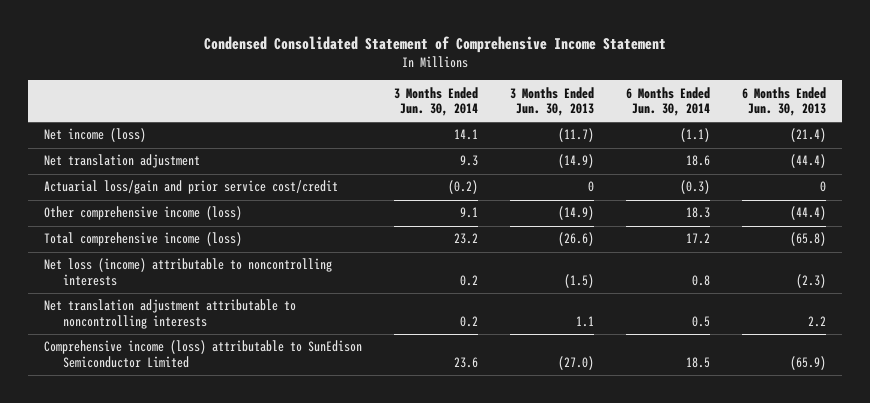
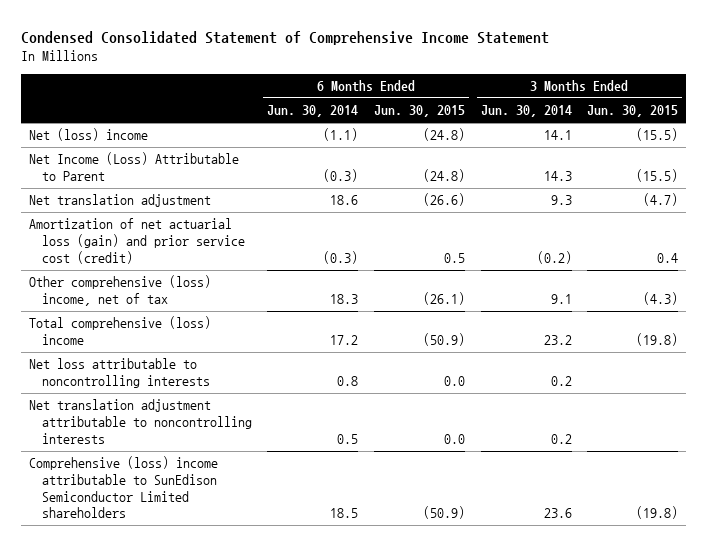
- | 3 Months Ended Jun. 30, 2014 | 3 Months Ended Jun. 30, 2013 | 6 Months Ended Jun. 30, 2014 | 6 Months Ended Jun. 30, 2013
+ | 6 Months Ended Jun. 30, 2014 | 6 Months Ended Jun. 30, 2015 | 3 Months Ended Jun. 30, 2014 | 3 Months Ended Jun. 30, 2015
- Net income (loss) | 14.1 | (11.7) | (1.1) | (21.4)
+ Net (loss) income | (1.1) | (24.8) | 14.1 | (15.5)
+ Net Income (Loss) Attributable to Parent | (0.3) | (24.8) | 14.3 | (15.5)
- Actuarial loss/gain and prior service cost/credit | (0.2) | 0 | (0.3) | 0
- Other comprehensive income (loss) | 9.1 | (14.9) | 18.3 | (44.4)
- Total comprehensive income (loss) | 23.2 | (26.6) | 17.2 | (65.8)
- Net loss (income) attributable to noncontrolling interests | 0.2 | (1.5) | 0.8 | (2.3)
+ Amortization of net actuarial loss (gain) and prior service cost (credit) | (0.3) | 0.5 | (0.2) | 0.4
+ Other comprehensive (loss) income, net of tax | 18.3 | (26.1) | 9.1 | (4.3)
+ Total comprehensive (loss) income | 17.2 | (50.9) | 23.2 | (19.8)
+ Net loss attributable to noncontrolling interests | 0.8 | 0.0 | 0.2 |
- Comprehensive income (loss) attributable to SunEdison Semiconductor Limited | 23.6 | (27.0) | 18.5 | (65.9)
+ Comprehensive (loss) income attributable to SunEdison Semiconductor Limited shareholders | 18.5 | (50.9) | 23.6 | (19.8)

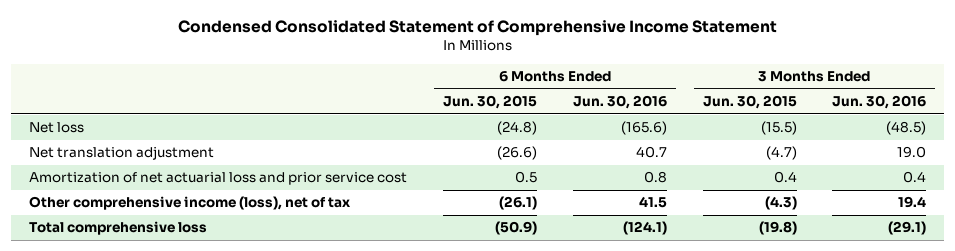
- | 6 Months Ended Jun. 30, 2014 | 6 Months Ended Jun. 30, 2015 | 3 Months Ended Jun. 30, 2014 | 3 Months Ended Jun. 30, 2015
+ | 6 Months Ended Jun. 30, 2015 | 6 Months Ended Jun. 30, 2016 | 3 Months Ended Jun. 30, 2015 | 3 Months Ended Jun. 30, 2016
- Net (loss) income | (1.1) | (24.8) | 14.1 | (15.5)
- Net Income (Loss) Attributable to Parent | (0.3) | (24.8) | 14.3 | (15.5)
+ Net loss | (24.8) | (165.6) | (15.5) | (48.5)
- Amortization of net actuarial loss (gain) and prior service cost (credit) | (0.3) | 0.5 | (0.2) | 0.4
- Other comprehensive (loss) income, net of tax | 18.3 | (26.1) | 9.1 | (4.3)
- Total comprehensive (loss) income | 17.2 | (50.9) | 23.2 | (19.8)
- Net loss attributable to noncontrolling interests | 0.8 | 0.0 | 0.2 |
- Net translation adjustment attributable to noncontrolling interests | 0.5 | 0.0 | 0.2 |
- Comprehensive (loss) income attributable to SunEdison Semiconductor Limited shareholders | 18.5 | (50.9) | 23.6 | (19.8)
+ Amortization of net actuarial loss and prior service cost | 0.5 | 0.8 | 0.4 | 0.4
+ Other comprehensive income (loss), net of tax | (26.1) | 41.5 | (4.3) | 19.4
+ Total comprehensive loss | (50.9) | (124.1) | (19.8) | (29.1)

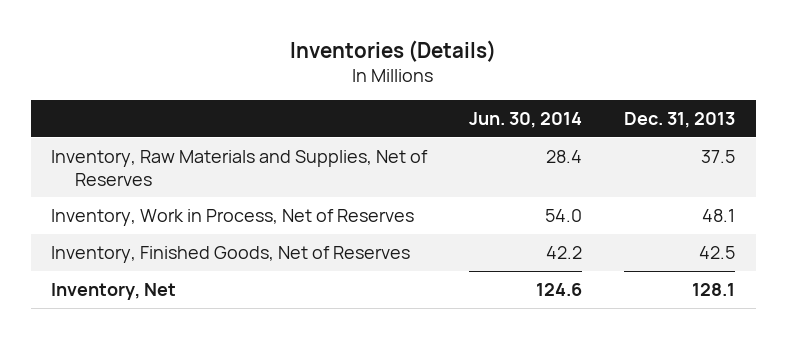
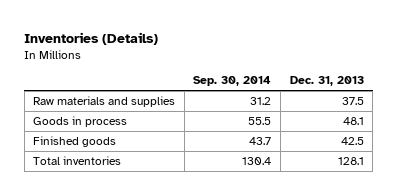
- | Jun. 30, 2014 | Dec. 31, 2013
+ | Sep. 30, 2014 | Dec. 31, 2013
- Inventory, Raw Materials and Supplies, Net of Reserves | 28.4 | 37.5
- Inventory, Work in Process, Net of Reserves | 54.0 | 48.1
- Inventory, Finished Goods, Net of Reserves | 42.2 | 42.5
- Inventory, Net | 124.6 | 128.1
+ Raw materials and supplies | 31.2 | 37.5
+ Goods in process | 55.5 | 48.1
+ Finished goods | 43.7 | 42.5
+ Total inventories | 130.4 | 128.1

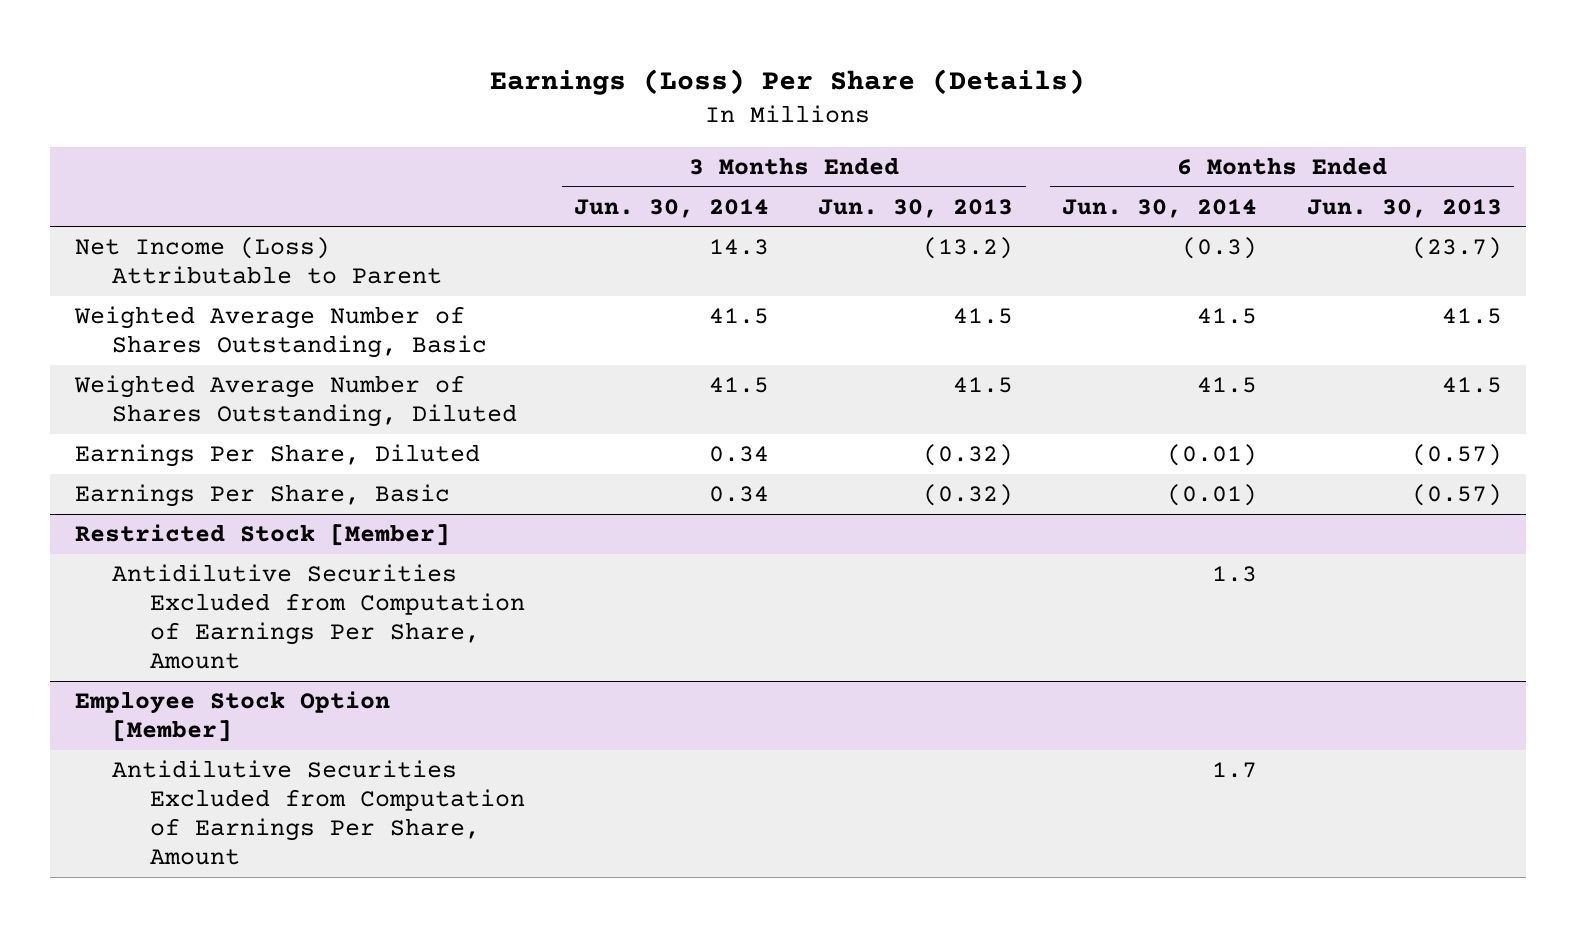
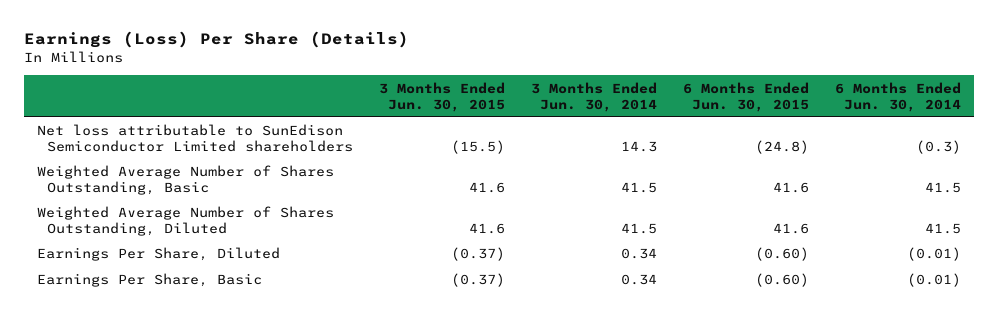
- | 3 Months Ended Jun. 30, 2014 | 3 Months Ended Jun. 30, 2013 | 6 Months Ended Jun. 30, 2014 | 6 Months Ended Jun. 30, 2013
+ | 3 Months Ended Jun. 30, 2015 | 3 Months Ended Jun. 30, 2014 | 6 Months Ended Jun. 30, 2015 | 6 Months Ended Jun. 30, 2014
- Net Income (Loss) Attributable to Parent | 14.3 | (13.2) | (0.3) | (23.7)
+ Net loss attributable to SunEdison Semiconductor Limited shareholders | (15.5) | 14.3 | (24.8) | (0.3)
- Restricted Stock [Member]
- Antidilutive Securities Excluded from Computation of Earnings Per Share, Amount | | | 1.3 |
- Employee Stock Option [Member]
- Antidilutive Securities Excluded from Computation of Earnings Per Share, Amount | | | 1.7 |

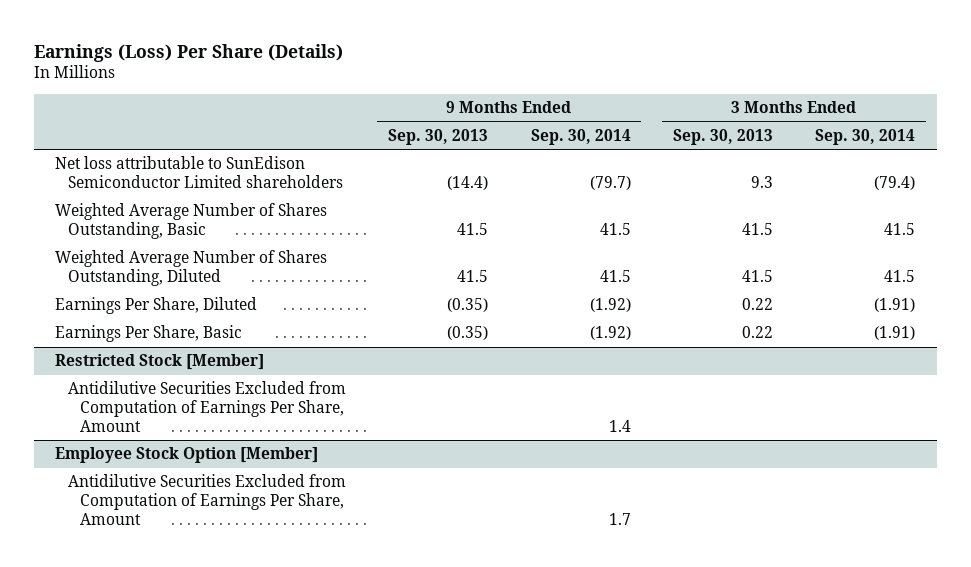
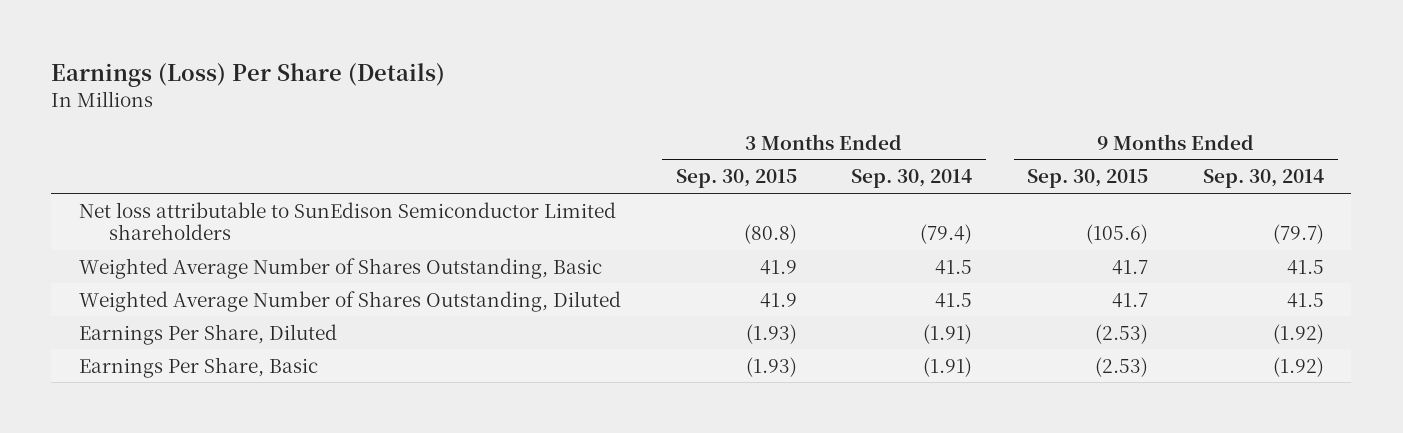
- | 9 Months Ended Sep. 30, 2013 | 9 Months Ended Sep. 30, 2014 | 3 Months Ended Sep. 30, 2013 | 3 Months Ended Sep. 30, 2014
+ | 3 Months Ended Sep. 30, 2015 | 3 Months Ended Sep. 30, 2014 | 9 Months Ended Sep. 30, 2015 | 9 Months Ended Sep. 30, 2014
- Restricted Stock [Member]
- Antidilutive Securities Excluded from Computation of Earnings Per Share, Amount | | 1.4 | |
- Employee Stock Option [Member]
- Antidilutive Securities Excluded from Computation of Earnings Per Share, Amount | | 1.7 | |

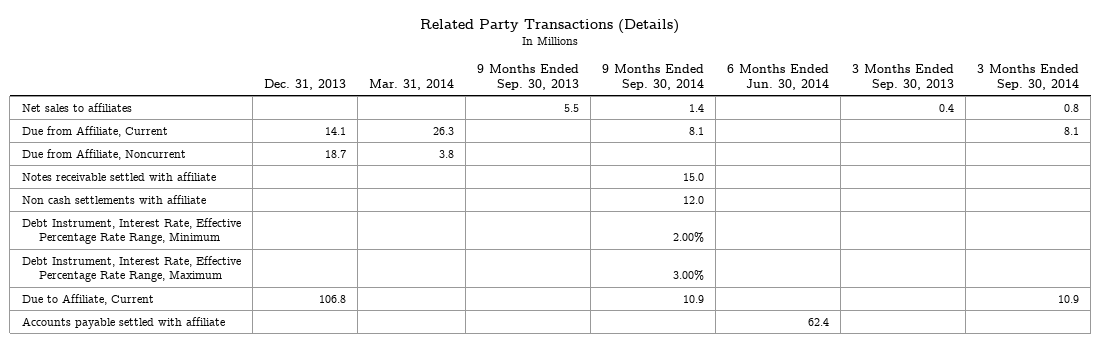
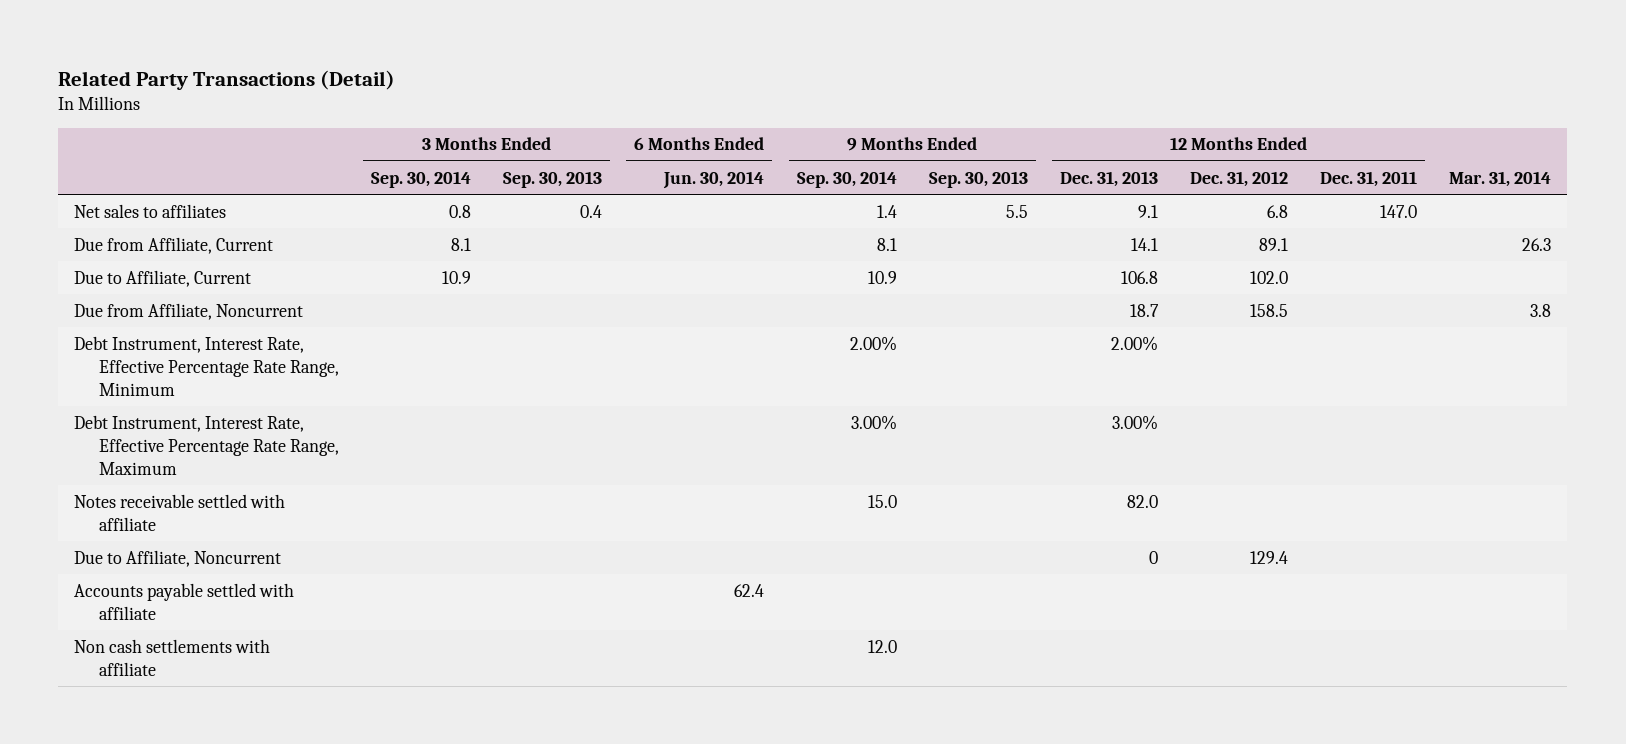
- Related Party Transactions (Details)
+ Related Party Transactions (Detail)
- | Dec. 31, 2013 | Mar. 31, 2014 | 9 Months Ended Sep. 30, 2013 | 9 Months Ended Sep. 30, 2014 | 6 Months Ended Jun. 30, 2014 | 3 Months Ended Sep. 30, 2013 | 3 Months Ended Sep. 30, 2014
+ | 3 Months Ended Sep. 30, 2014 | 3 Months Ended Sep. 30, 2013 | 6 Months Ended Jun. 30, 2014 | 9 Months Ended Sep. 30, 2014 | 9 Months Ended Sep. 30, 2013 | 12 Months Ended Dec. 31, 2013 | 12 Months Ended Dec. 31, 2012 | 12 Months Ended Dec. 31, 2011 | Mar. 31, 2014
moved up: Due to Affiliate, Current | 10.9 | | | 10.9 | | 106.8 | 102.0 | |
moved down: Notes receivable settled with affiliate | | | | 15.0 | | 82.0 | | |
+ Due to Affiliate, Noncurrent | | | | | | 0 | 129.4 | |
moved down: Non cash settlements with affiliate | | | | 12.0 | | | | |

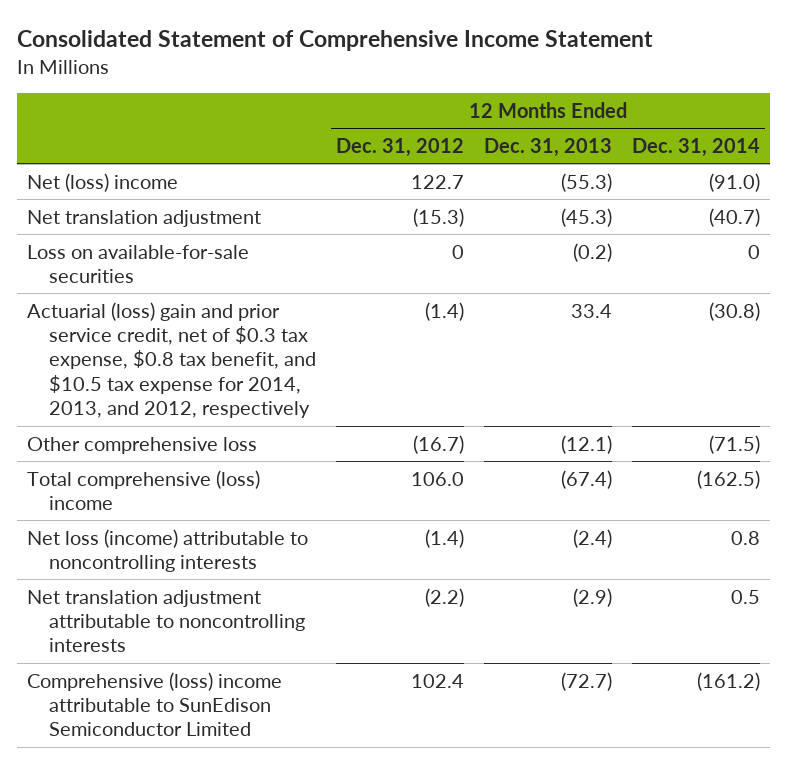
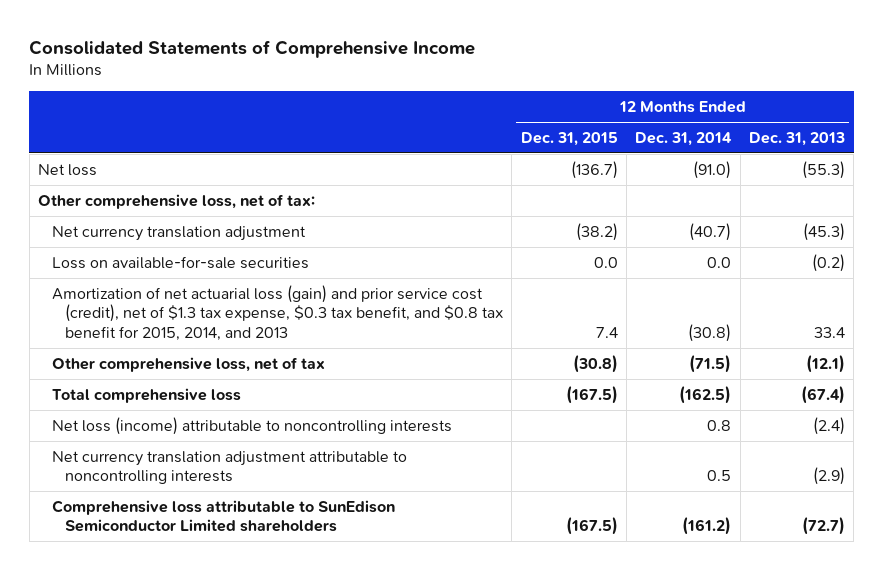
- Consolidated Statement of Comprehensive Income Statement
+ Consolidated Statements of Comprehensive Income
- | 12 Months Ended Dec. 31, 2012 | 12 Months Ended Dec. 31, 2013 | 12 Months Ended Dec. 31, 2014
+ | 12 Months Ended Dec. 31, 2015 | 12 Months Ended Dec. 31, 2014 | 12 Months Ended Dec. 31, 2013
- Net (loss) income | 122.7 | (55.3) | (91.0)
- Net translation adjustment | (15.3) | (45.3) | (40.7)
- Loss on available-for-sale securities | 0 | (0.2) | 0
- Actuarial (loss) gain and prior service credit, net of $0.3 tax expense, $0.8 tax benefit, and $10.5 tax expense for 2014, 2013, and 2012, respectively | (1.4) | 33.4 | (30.8)
- Other comprehensive loss | (16.7) | (12.1) | (71.5)
- Total comprehensive (loss) income | 106.0 | (67.4) | (162.5)
+ Net loss | (136.7) | (91.0) | (55.3)
+ Other comprehensive loss, net of tax:
+ Net currency translation adjustment | (38.2) | (40.7) | (45.3)
+ Loss on available-for-sale securities | 0.0 | 0.0 | (0.2)
+ Amortization of net actuarial loss (gain) and prior service cost (credit), net of $1.3 tax expense, $0.3 tax benefit, and $0.8 tax benefit for 2015, 2014, and 2013 | 7.4 | (30.8) | 33.4
+ Other comprehensive loss, net of tax | (30.8) | (71.5) | (12.1)
+ Total comprehensive loss | (167.5) | (162.5) | (67.4)
- Net translation adjustment attributable to noncontrolling interests | (2.2) | (2.9) | 0.5
- Comprehensive (loss) income attributable to SunEdison Semiconductor Limited | 102.4 | (72.7) | (161.2)
+ Net currency translation adjustment attributable to noncontrolling interests | | 0.5 | (2.9)
+ Comprehensive loss attributable to SunEdison Semiconductor Limited shareholders | (167.5) | (161.2) | (72.7)

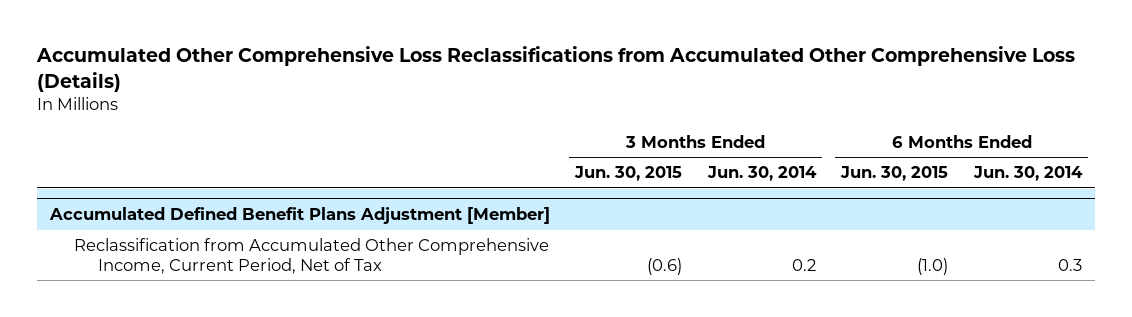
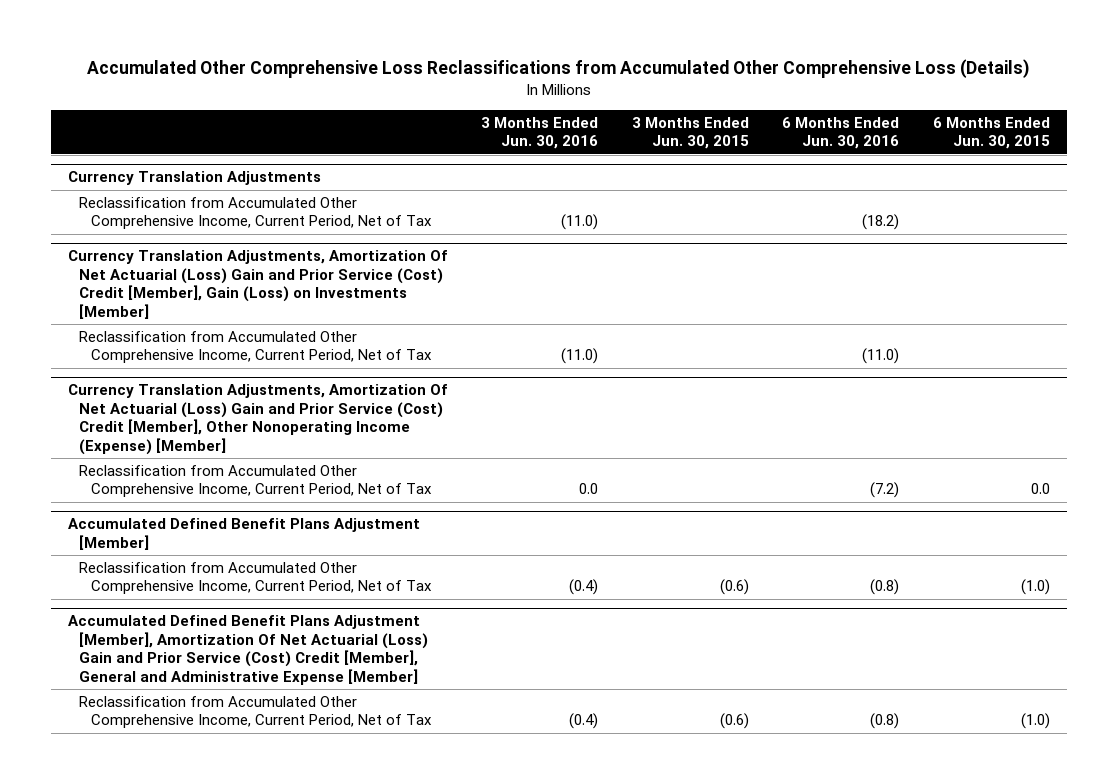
- | 3 Months Ended Jun. 30, 2015 | 3 Months Ended Jun. 30, 2014 | 6 Months Ended Jun. 30, 2015 | 6 Months Ended Jun. 30, 2014
+ | 3 Months Ended Jun. 30, 2016 | 3 Months Ended Jun. 30, 2015 | 6 Months Ended Jun. 30, 2016 | 6 Months Ended Jun. 30, 2015
+ Currency Translation Adjustments
+ Reclassification from Accumulated Other Comprehensive Income, Current Period, Net of Tax | (11.0) | | (18.2) |
+ Currency Translation Adjustments, Amortization Of Net Actuarial (Loss) Gain and Prior Service (Cost) Credit [Member], Gain (Loss) on Investments [Member]
+ Reclassification from Accumulated Other Comprehensive Income, Current Period, Net of Tax | (11.0) | | (11.0) |
+ Currency Translation Adjustments, Amortization Of Net Actuarial (Loss) Gain and Prior Service (Cost) Credit [Member], Other Nonoperating Income (Expense) [Member]
+ Reclassification from Accumulated Other Comprehensive Income, Current Period, Net of Tax | 0.0 | | (7.2) | 0.0
+ Accumulated Defined Benefit Plans Adjustment [Member], Amortization Of Net Actuarial (Loss) Gain and Prior Service (Cost) Credit [Member], General and Administrative Expense [Member]
+ Reclassification from Accumulated Other Comprehensive Income, Current Period, Net of Tax | (0.4) | (0.6) | (0.8) | (1.0)

